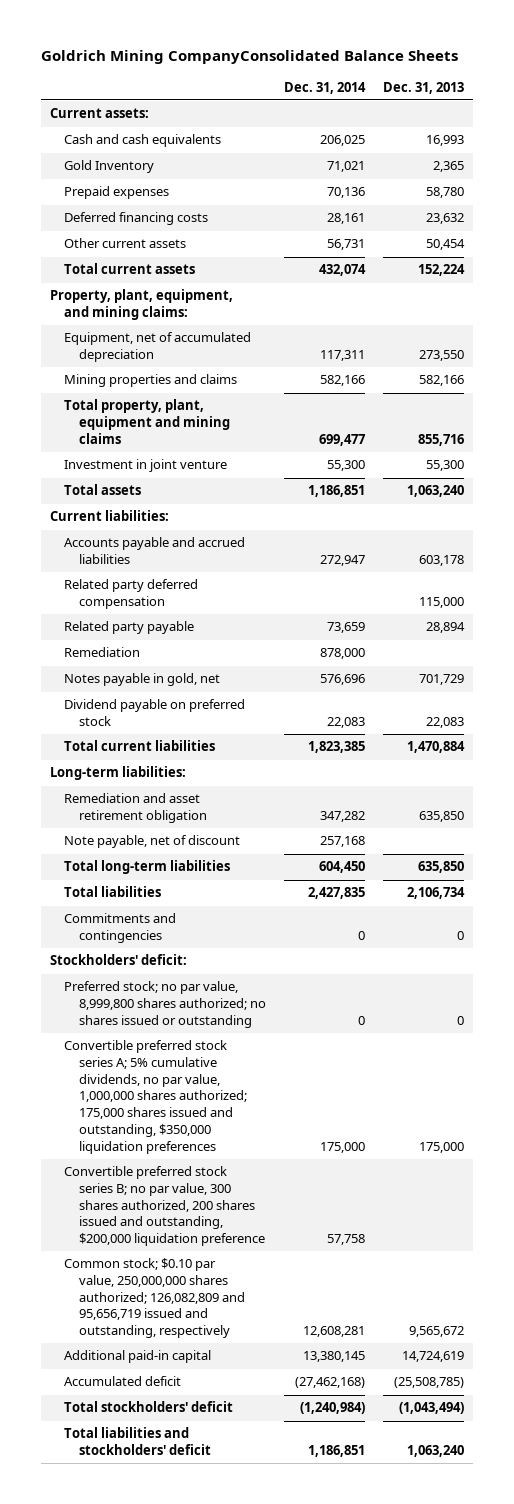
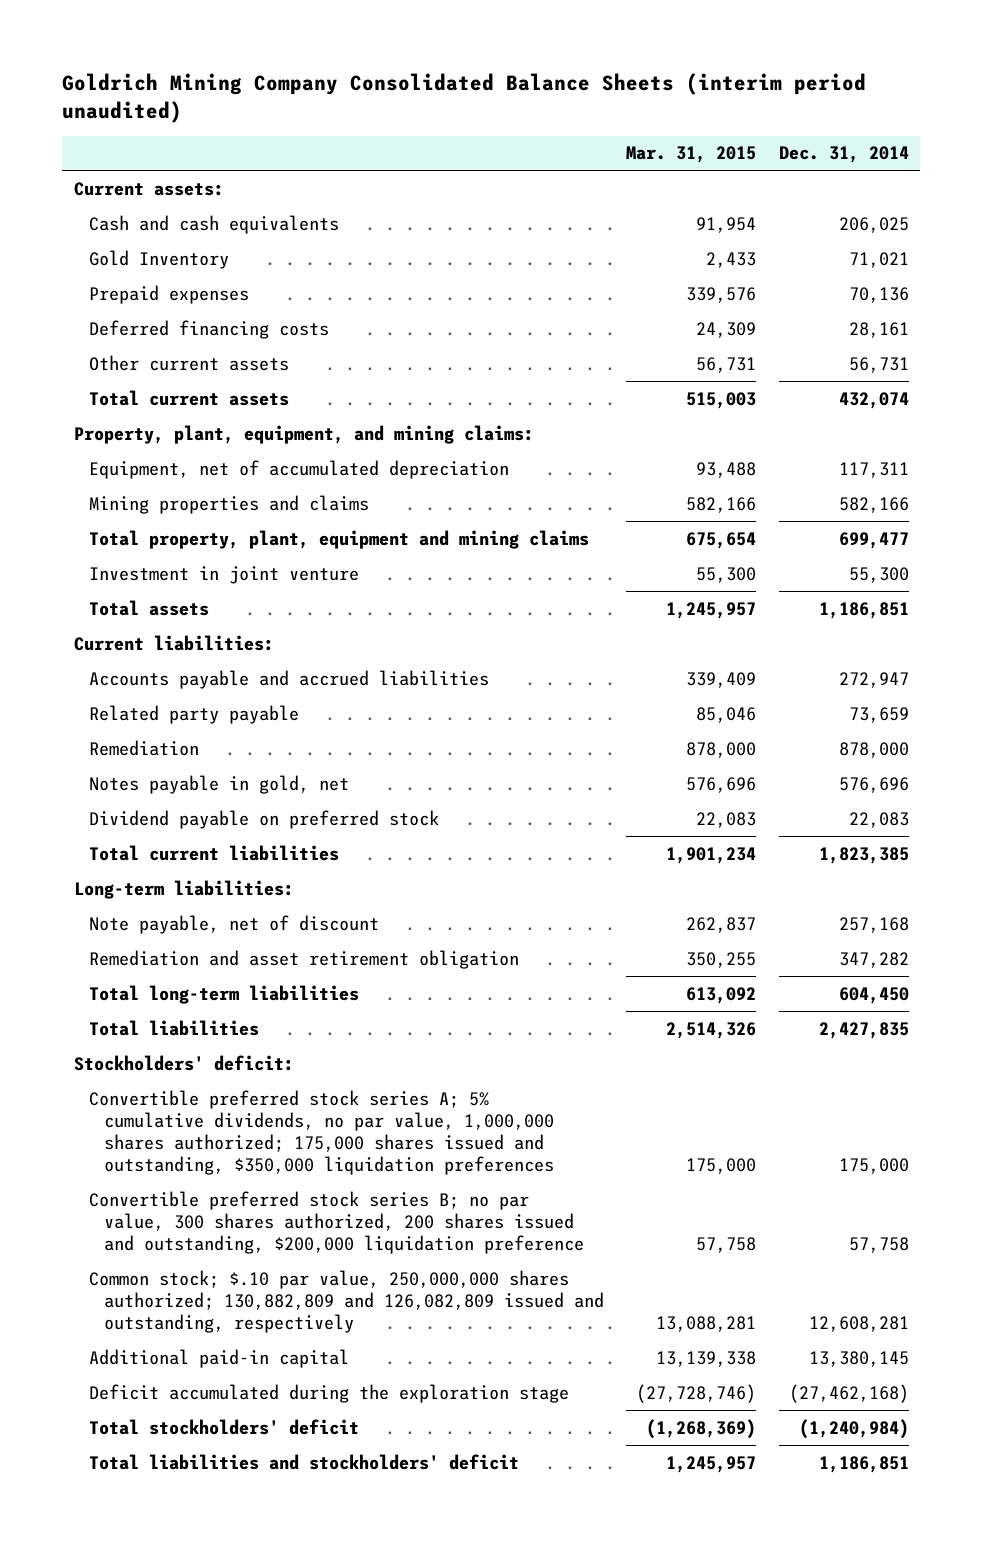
- Goldrich Mining CompanyConsolidated Balance Sheets
+ Goldrich Mining Company Consolidated Balance Sheets (interim period unaudited)
- | Dec. 31, 2014 | Dec. 31, 2013
+ | Mar. 31, 2015 | Dec. 31, 2014
- Related party deferred compensation | | 115,000
moved down: Remediation and asset retirement obligation | 350,255 | 347,282
- Commitments and contingencies | 0 | 0
- Preferred stock; no par value, 8,999,800 shares authorized; no shares issued or outstanding | 0 | 0
- Common stock; $0.10 par value, 250,000,000 shares authorized; 126,082,809 and 95,656,719 issued and outstanding, respectively | 12,608,281 | 9,565,672
+ Common stock; $.10 par value, 250,000,000 shares authorized; 130,882,809 and 126,082,809 issued and outstanding, respectively | 13,088,281 | 12,608,281
- Accumulated deficit | (27,462,168) | (25,508,785)
+ Deficit accumulated during the exploration stage | (27,728,746) | (27,462,168)

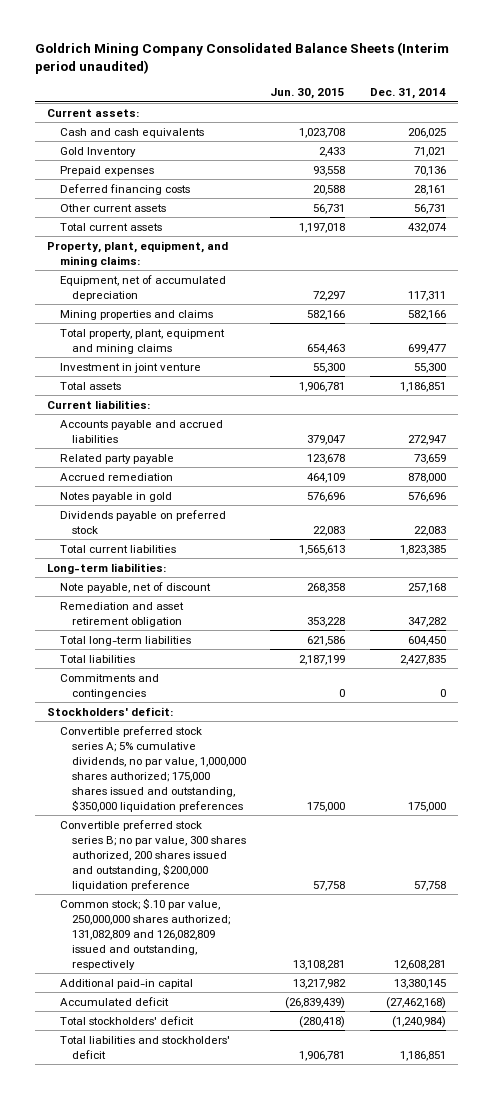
- Goldrich Mining Company Consolidated Balance Sheets (interim period unaudited)
+ Goldrich Mining Company Consolidated Balance Sheets (Interim period unaudited)
- | Mar. 31, 2015 | Dec. 31, 2014
+ | Jun. 30, 2015 | Dec. 31, 2014
- Remediation | 878,000 | 878,000
- Notes payable in gold, net | 576,696 | 576,696
- Dividend payable on preferred stock | 22,083 | 22,083
+ Accrued remediation | 464,109 | 878,000
+ Notes payable in gold | 576,696 | 576,696
+ Dividends payable on preferred stock | 22,083 | 22,083
+ Commitments and contingencies | 0 | 0
- Common stock; $.10 par value, 250,000,000 shares authorized; 130,882,809 and 126,082,809 issued and outstanding, respectively | 13,088,281 | 12,608,281
+ Common stock; $.10 par value, 250,000,000 shares authorized; 131,082,809 and 126,082,809 issued and outstanding, respectively | 13,108,281 | 12,608,281
- Deficit accumulated during the exploration stage | (27,728,746) | (27,462,168)
+ Accumulated deficit | (26,839,439) | (27,462,168)

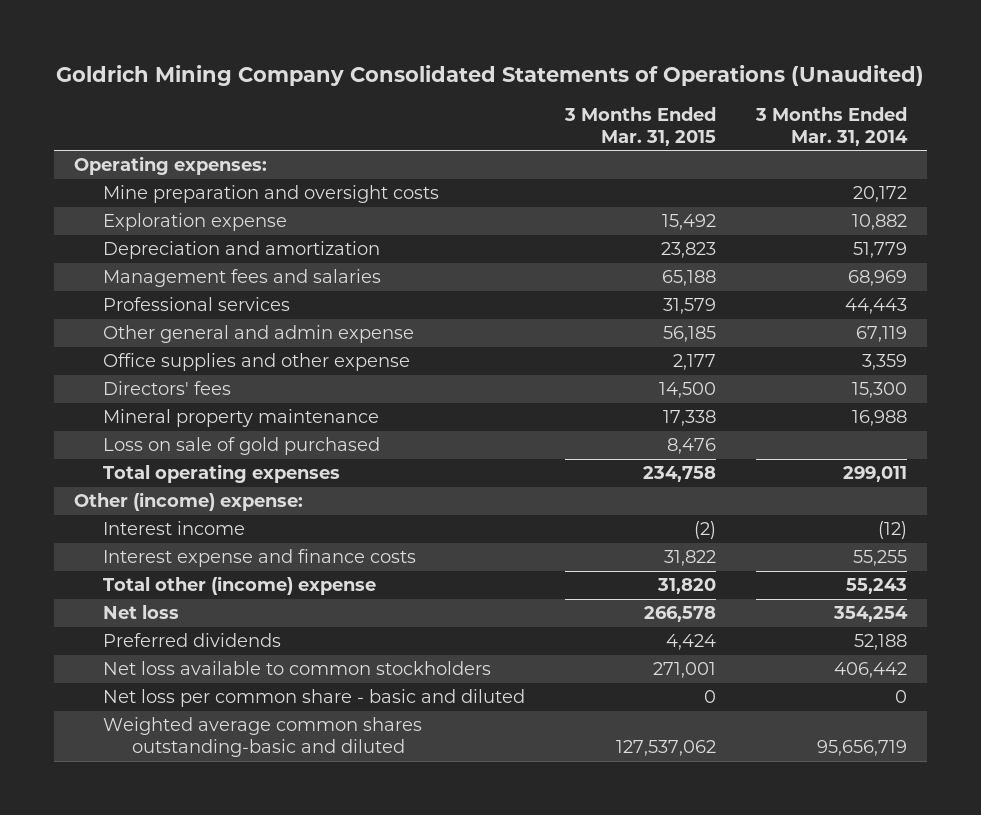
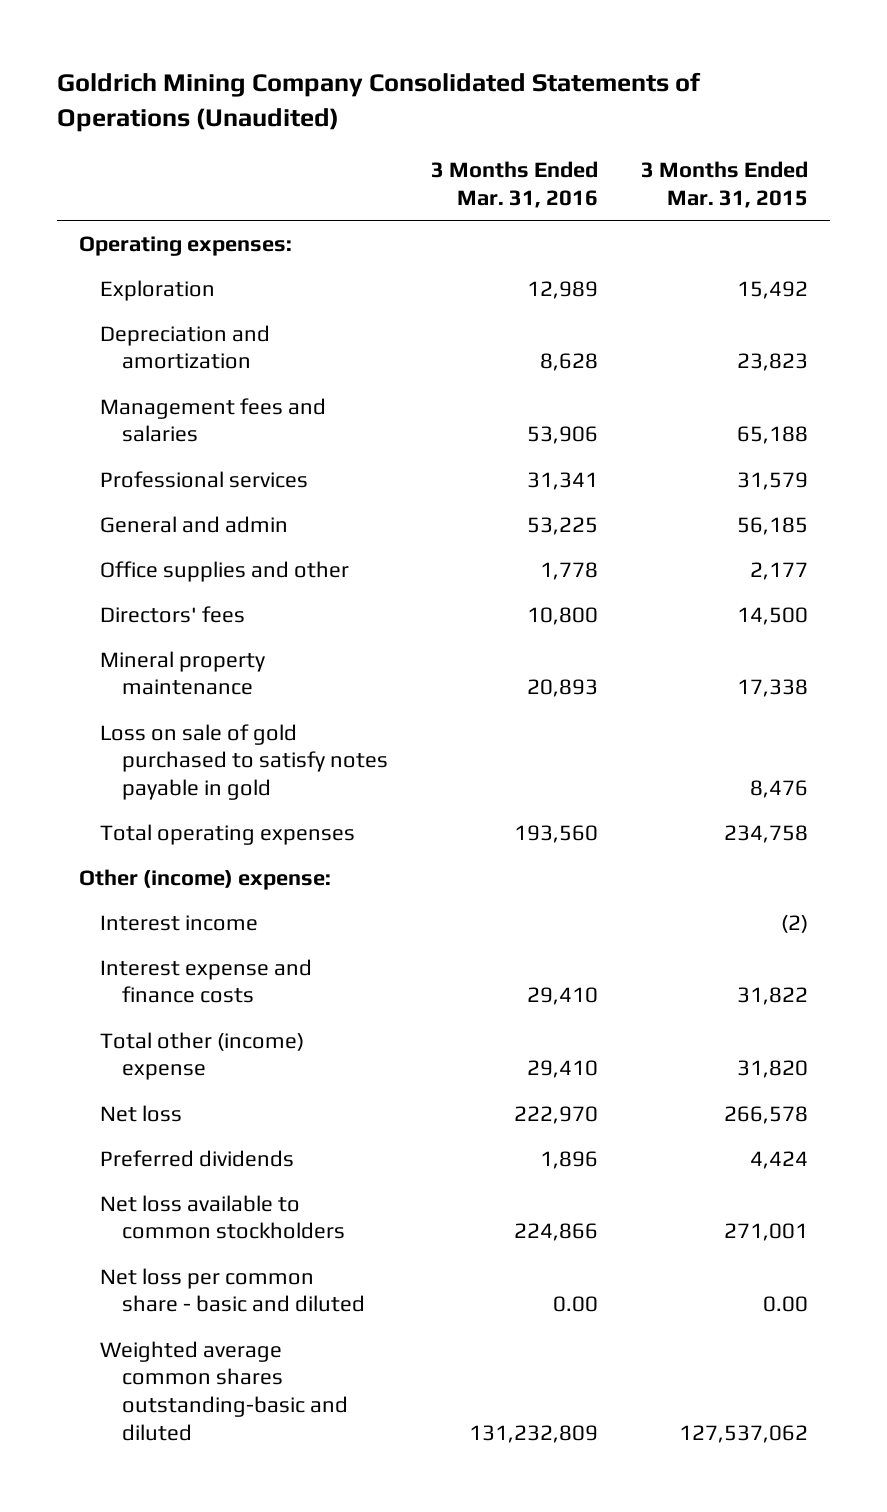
- | 3 Months Ended Mar. 31, 2015 | 3 Months Ended Mar. 31, 2014
+ | 3 Months Ended Mar. 31, 2016 | 3 Months Ended Mar. 31, 2015
- Mine preparation and oversight costs | | 20,172
- Exploration expense | 15,492 | 10,882
+ Exploration | 12,989 | 15,492
- Other general and admin expense | 56,185 | 67,119
- Office supplies and other expense | 2,177 | 3,359
+ General and admin | 53,225 | 56,185
+ Office supplies and other | 1,778 | 2,177
- Loss on sale of gold purchased | 8,476 |
+ Loss on sale of gold purchased to satisfy notes payable in gold | | 8,476
- Net loss per common share - basic and diluted | 0 | 0
+ Net loss per common share - basic and diluted | 0.00 | 0.00

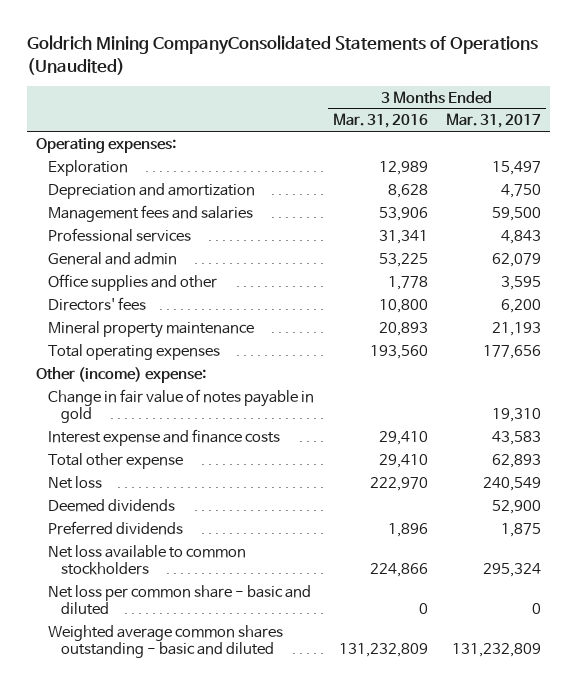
- Goldrich Mining Company Consolidated Statements of Operations (Unaudited)
+ Goldrich Mining CompanyConsolidated Statements of Operations (Unaudited)
- | 3 Months Ended Mar. 31, 2016 | 3 Months Ended Mar. 31, 2015
+ | 3 Months Ended Mar. 31, 2016 | 3 Months Ended Mar. 31, 2017
- Loss on sale of gold purchased to satisfy notes payable in gold | | 8,476
- Interest income | | (2)
+ Change in fair value of notes payable in gold | | 19,310
- Total other (income) expense | 29,410 | 31,820
+ Total other expense | 29,410 | 62,893
+ Deemed dividends | | 52,900
- Net loss per common share - basic and diluted | 0.00 | 0.00
- Weighted average common shares outstanding-basic and diluted | 131,232,809 | 127,537,062
+ Net loss per common share - basic and diluted | 0 | 0
+ Weighted average common shares outstanding - basic and diluted | 131,232,809 | 131,232,809

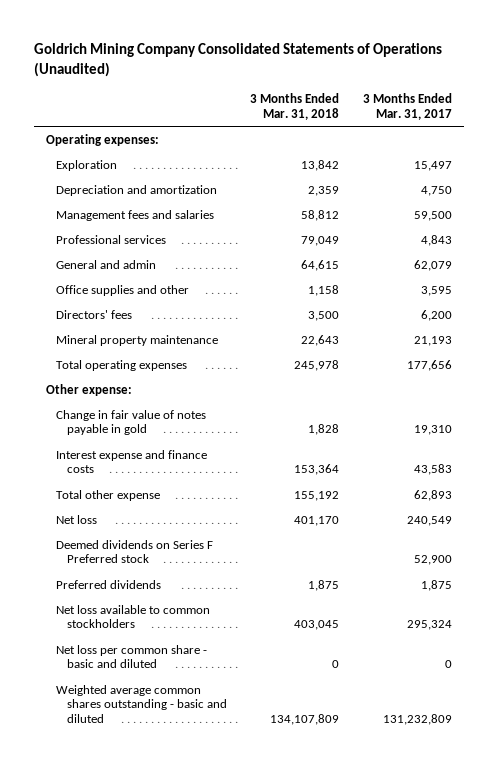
- Goldrich Mining CompanyConsolidated Statements of Operations (Unaudited)
+ Goldrich Mining Company Consolidated Statements of Operations (Unaudited)
- | 3 Months Ended Mar. 31, 2016 | 3 Months Ended Mar. 31, 2017
+ | 3 Months Ended Mar. 31, 2018 | 3 Months Ended Mar. 31, 2017
- Other (income) expense:
+ Other expense:
- Deemed dividends | | 52,900
+ Deemed dividends on Series F Preferred stock | | 52,900

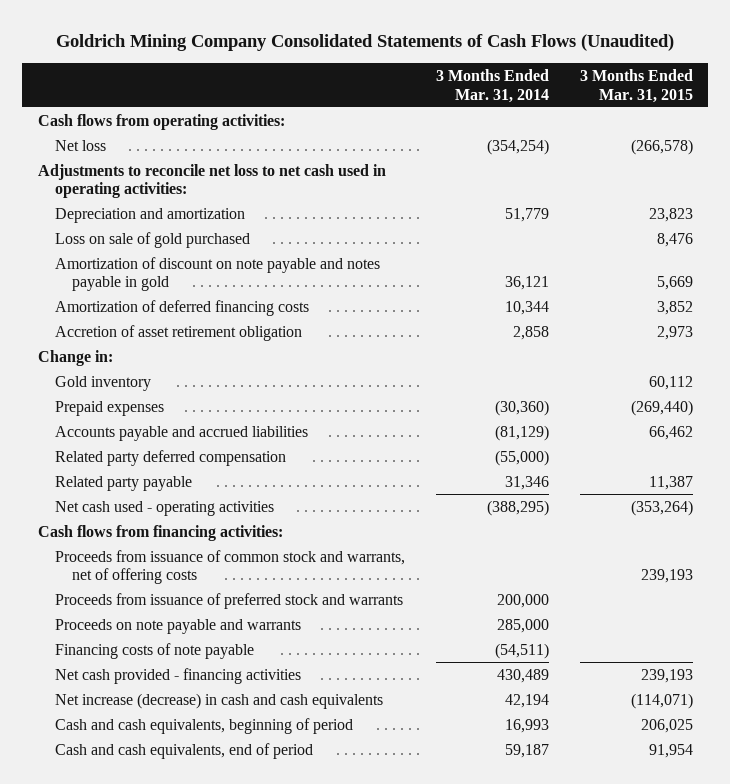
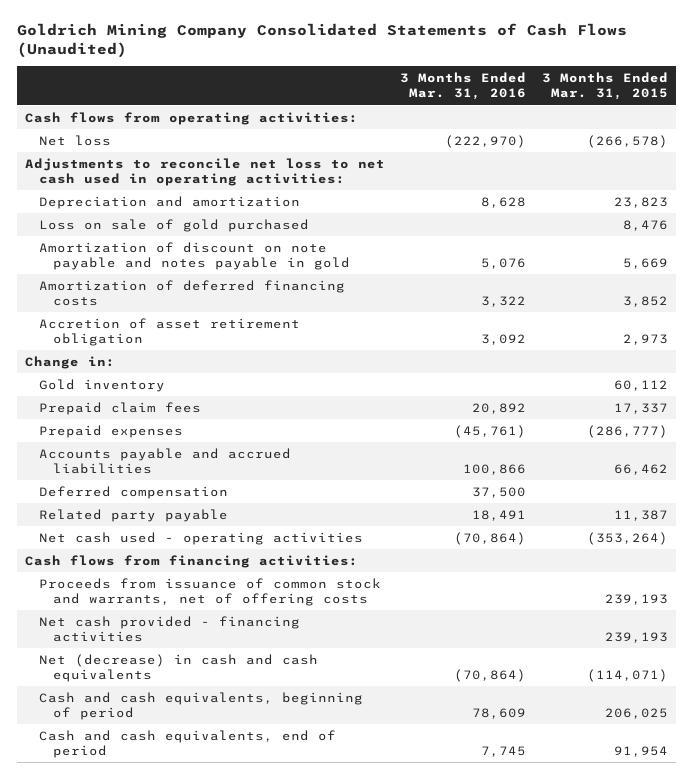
- | 3 Months Ended Mar. 31, 2014 | 3 Months Ended Mar. 31, 2015
+ | 3 Months Ended Mar. 31, 2016 | 3 Months Ended Mar. 31, 2015
- Prepaid expenses | (30,360) | (269,440)
+ Prepaid claim fees | 20,892 | 17,337
+ Prepaid expenses | (45,761) | (286,777)
- Related party deferred compensation | (55,000) |
+ Deferred compensation | 37,500 |
- Proceeds from issuance of preferred stock and warrants | 200,000 |
- Proceeds on note payable and warrants | 285,000 |
- Financing costs of note payable | (54,511) |
- Net increase (decrease) in cash and cash equivalents | 42,194 | (114,071)
+ Net (decrease) in cash and cash equivalents | (70,864) | (114,071)

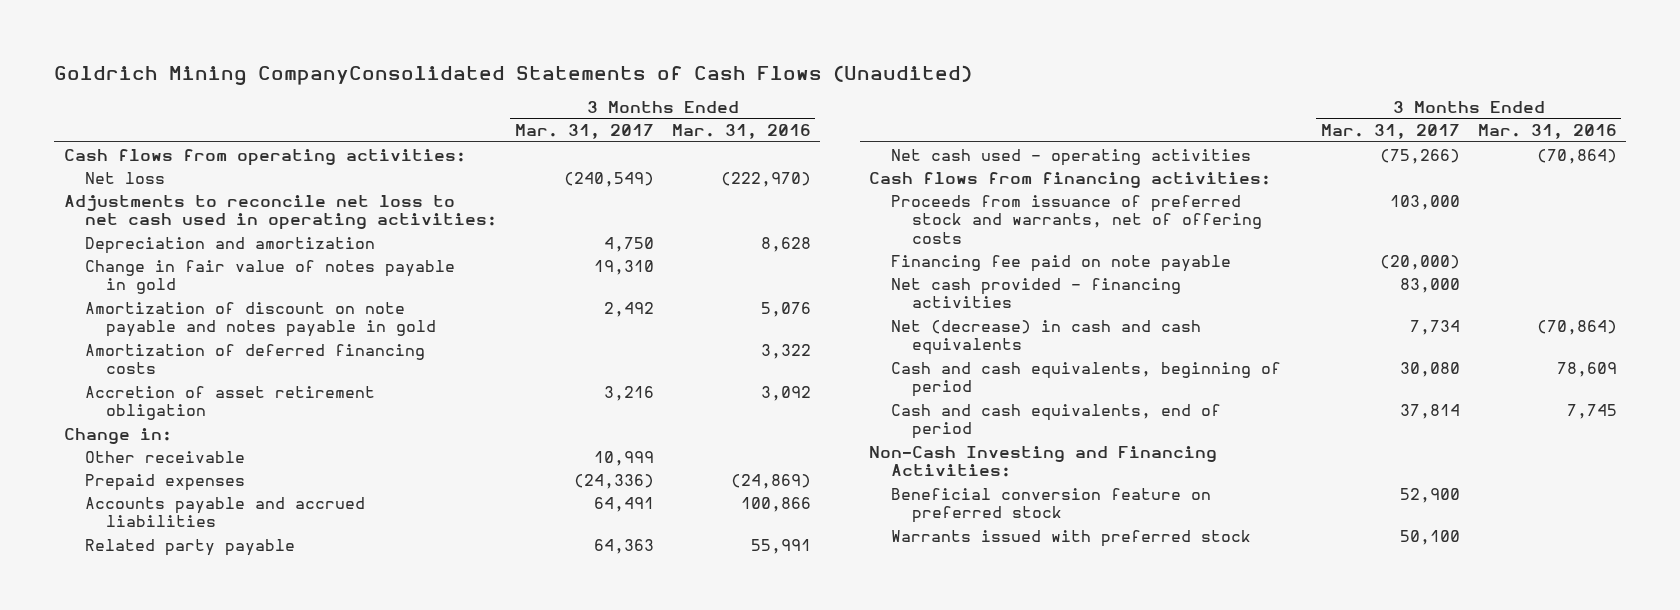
- Goldrich Mining Company Consolidated Statements of Cash Flows (Unaudited)
+ Goldrich Mining CompanyConsolidated Statements of Cash Flows (Unaudited)
- | 3 Months Ended Mar. 31, 2016 | 3 Months Ended Mar. 31, 2015
+ | 3 Months Ended Mar. 31, 2017 | 3 Months Ended Mar. 31, 2016
- Loss on sale of gold purchased | | 8,476
+ Change in fair value of notes payable in gold | 19,310 |
- Gold inventory | | 60,112
- Prepaid claim fees | 20,892 | 17,337
- Prepaid expenses | (45,761) | (286,777)
+ Other receivable | 10,999 |
+ Prepaid expenses | (24,336) | (24,869)
- Deferred compensation | 37,500 |
- Related party payable | 18,491 | 11,387
+ Related party payable | 64,363 | 55,991
- Proceeds from issuance of common stock and warrants, net of offering costs | | 239,193
+ Proceeds from issuance of preferred stock and warrants, net of offering costs | 103,000 |
+ Financing fee paid on note payable | (20,000) |
+ Non-Cash Investing and Financing Activities:
+ Beneficial conversion feature on preferred stock | 52,900 |
+ Warrants issued with preferred stock | 50,100 |

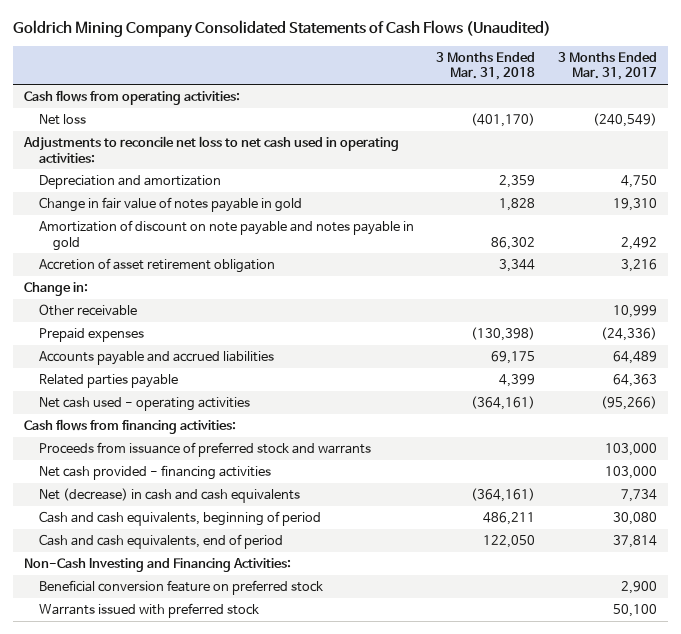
- Goldrich Mining CompanyConsolidated Statements of Cash Flows (Unaudited)
+ Goldrich Mining Company Consolidated Statements of Cash Flows (Unaudited)
- | 3 Months Ended Mar. 31, 2017 | 3 Months Ended Mar. 31, 2016
+ | 3 Months Ended Mar. 31, 2018 | 3 Months Ended Mar. 31, 2017
- Amortization of deferred financing costs | | 3,322
- Accounts payable and accrued liabilities | 64,491 | 100,866
- Related party payable | 64,363 | 55,991
- Net cash used - operating activities | (75,266) | (70,864)
+ Accounts payable and accrued liabilities | 69,175 | 64,489
+ Related parties payable | 4,399 | 64,363
+ Net cash used - operating activities | (364,161) | (95,266)
- Proceeds from issuance of preferred stock and warrants, net of offering costs | 103,000 |
- Financing fee paid on note payable | (20,000) |
- Net cash provided - financing activities | 83,000 |
+ Proceeds from issuance of preferred stock and warrants | | 103,000
+ Net cash provided - financing activities | | 103,000
- Beneficial conversion feature on preferred stock | 52,900 |
+ Beneficial conversion feature on preferred stock | | 2,900

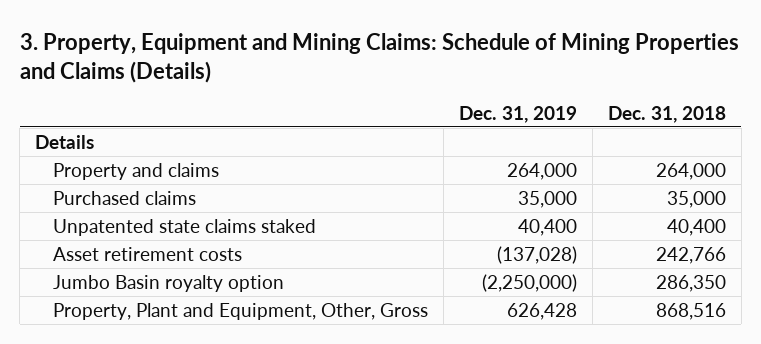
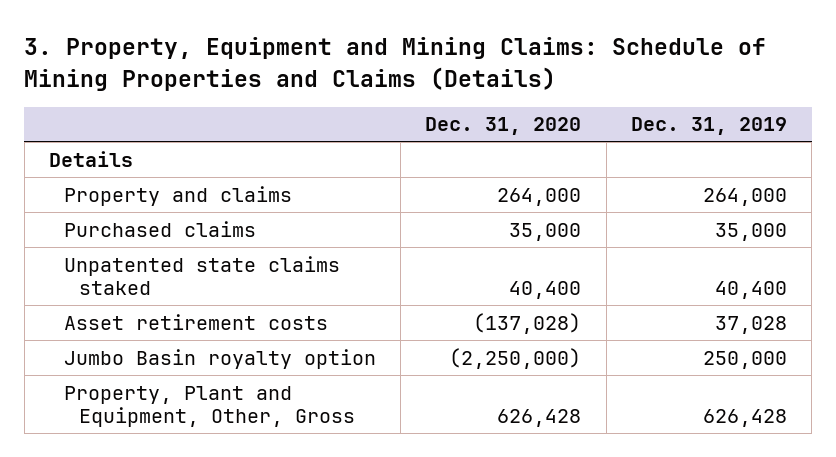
- | Dec. 31, 2019 | Dec. 31, 2018
+ | Dec. 31, 2020 | Dec. 31, 2019
- Asset retirement costs | (137,028) | 242,766
- Jumbo Basin royalty option | (2,250,000) | 286,350
+ Asset retirement costs | (137,028) | 37,028
+ Jumbo Basin royalty option | (2,250,000) | 250,000

